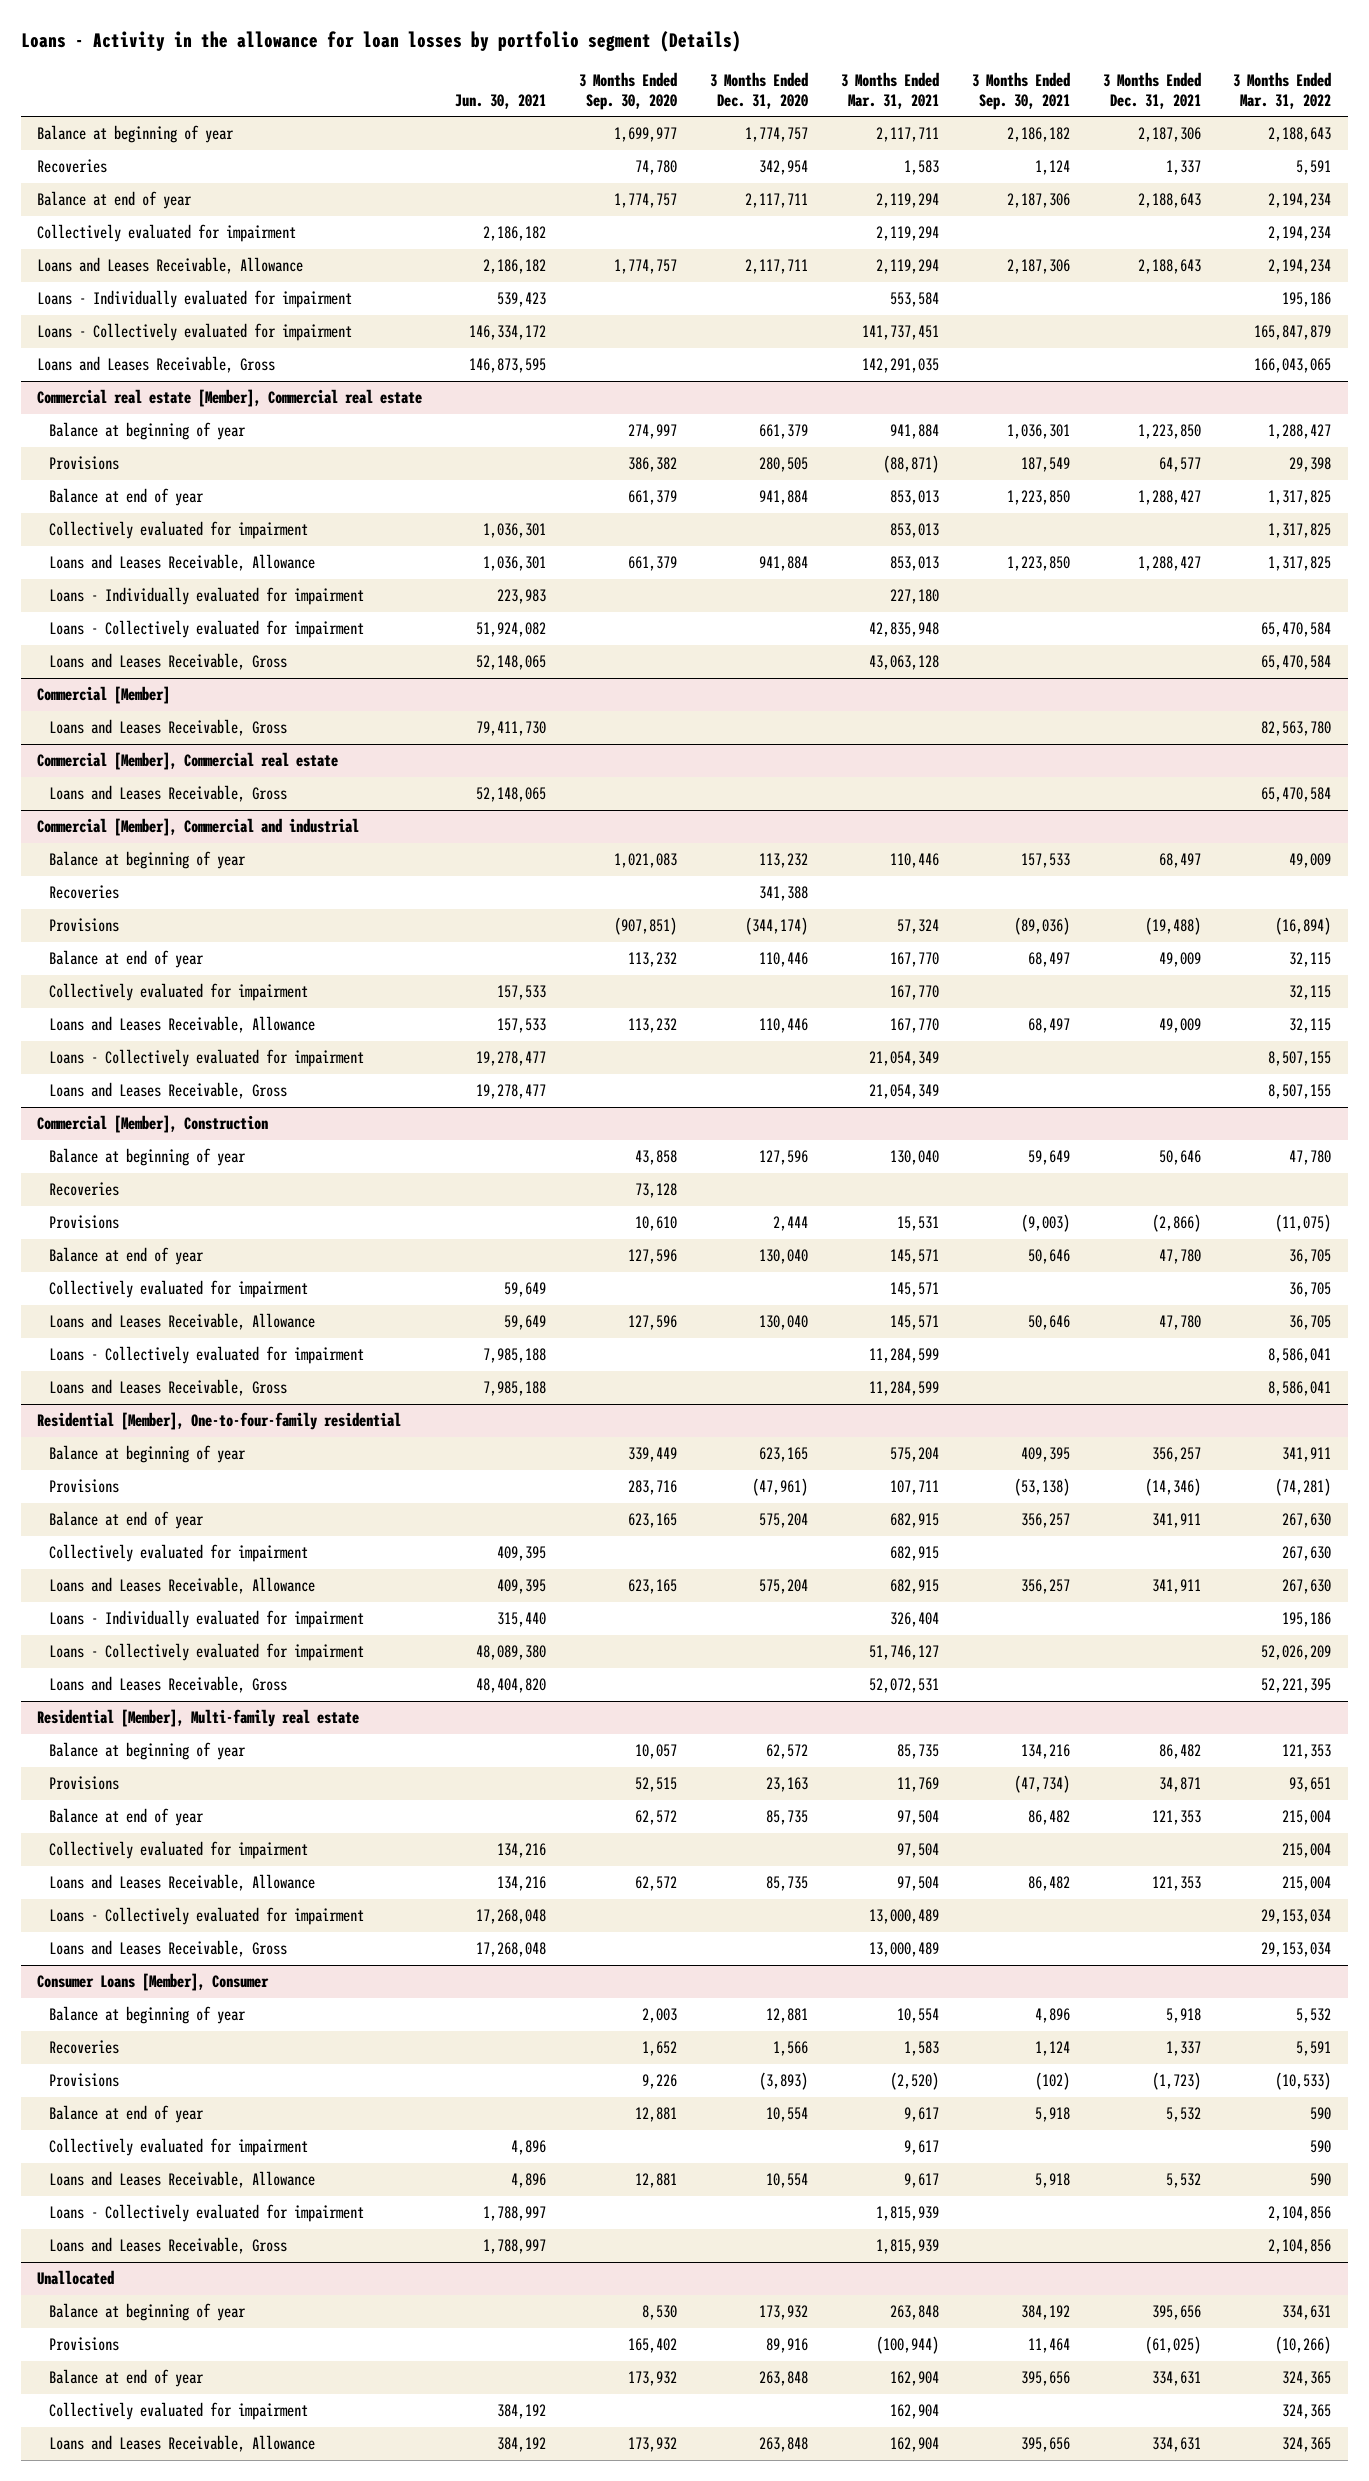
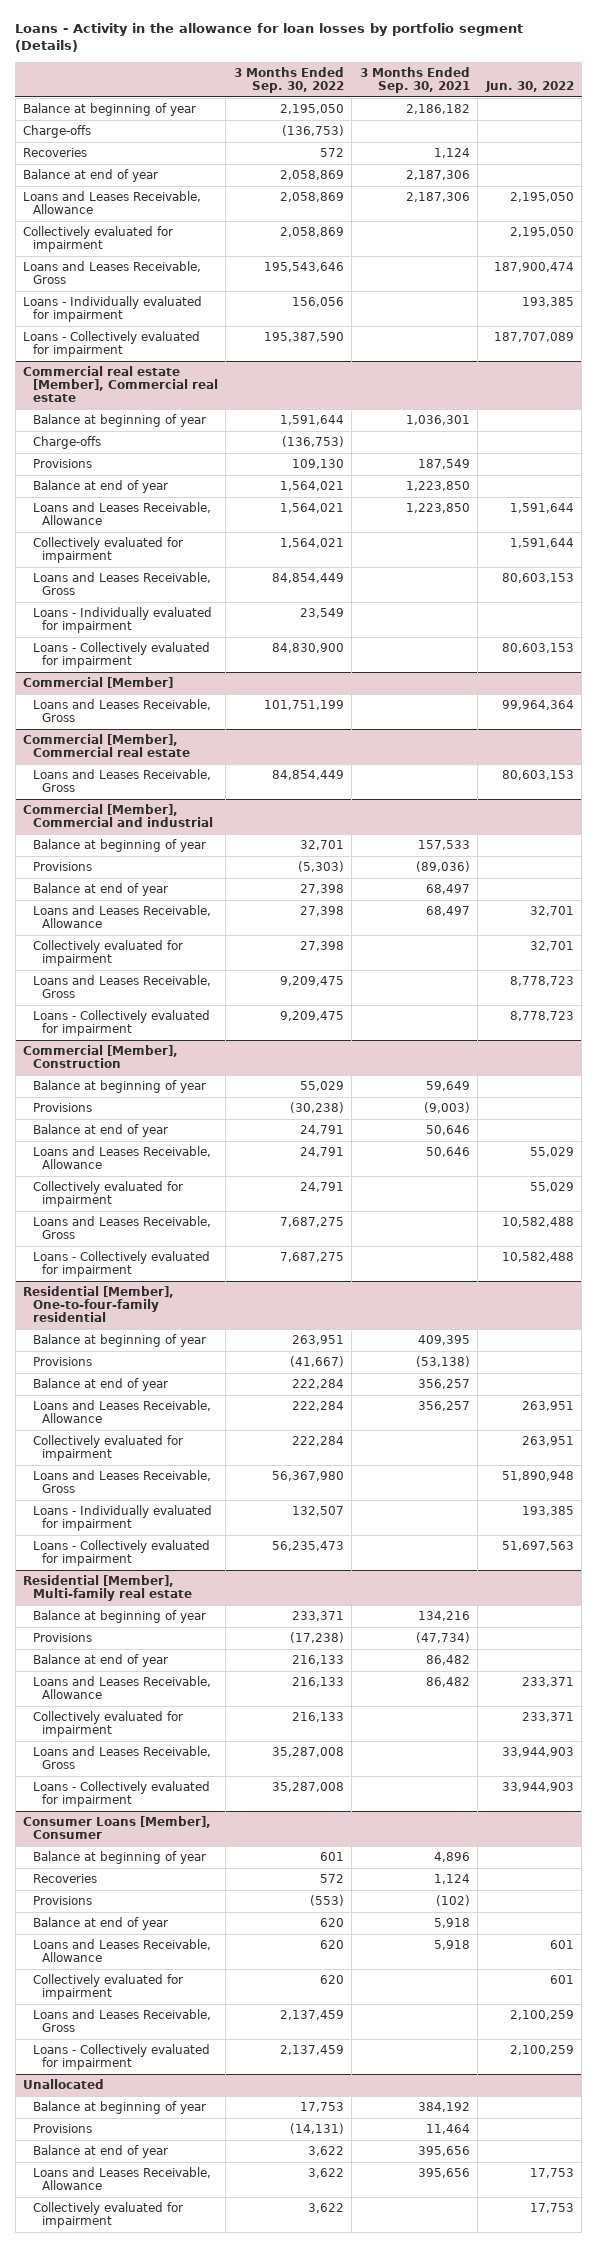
- | Jun. 30, 2021 | 3 Months Ended Sep. 30, 2020 | 3 Months Ended Dec. 31, 2020 | 3 Months Ended Mar. 31, 2021 | 3 Months Ended Sep. 30, 2021 | 3 Months Ended Dec. 31, 2021 | 3 Months Ended Mar. 31, 2022
+ | 3 Months Ended Sep. 30, 2022 | 3 Months Ended Sep. 30, 2021 | Jun. 30, 2022
+ Charge-offs | (136,753) | |
moved down: Collectively evaluated for impairment | 2,058,869 | | 2,195,050
moved up: Loans and Leases Receivable, Gross | 195,543,646 | | 187,900,474
@ Commercial real estate [Member], Commercial real estate
+ Charge-offs | (136,753) | |
moved down: Collectively evaluated for impairment | 1,564,021 | | 1,591,644
moved up: Loans and Leases Receivable, Gross | 84,854,449 | | 80,603,153
@ Commercial [Member], Commercial and industrial
- Recoveries | | | 341,388 | | | |
moved down: Collectively evaluated for impairment | 27,398 | | 32,701
moved down: Loans - Collectively evaluated for impairment | 9,209,475 | | 8,778,723
@ Commercial [Member], Construction
- Recoveries | | 73,128 | | | | |
moved down: Collectively evaluated for impairment | 24,791 | | 55,029
moved down: Loans - Collectively evaluated for impairment | 7,687,275 | | 10,582,488
@ Residential [Member], One-to-four-family residential
moved down: Collectively evaluated for impairment | 222,284 | | 263,951
moved up: Loans and Leases Receivable, Gross | 56,367,980 | | 51,890,948
@ Residential [Member], Multi-family real estate
moved down: Collectively evaluated for impairment | 216,133 | | 233,371
moved down: Loans - Collectively evaluated for impairment | 35,287,008 | | 33,944,903
@ Consumer Loans [Member], Consumer
moved down: Collectively evaluated for impairment | 620 | | 601
moved down: Loans - Collectively evaluated for impairment | 2,137,459 | | 2,100,259
@ Unallocated
moved down: Collectively evaluated for impairment | 3,622 | | 17,753

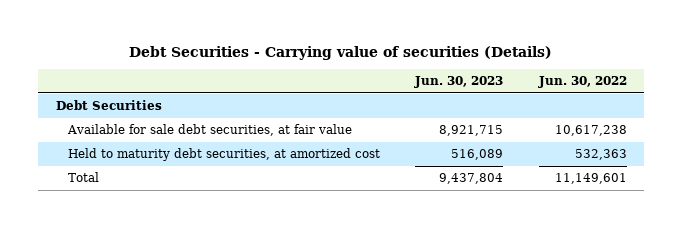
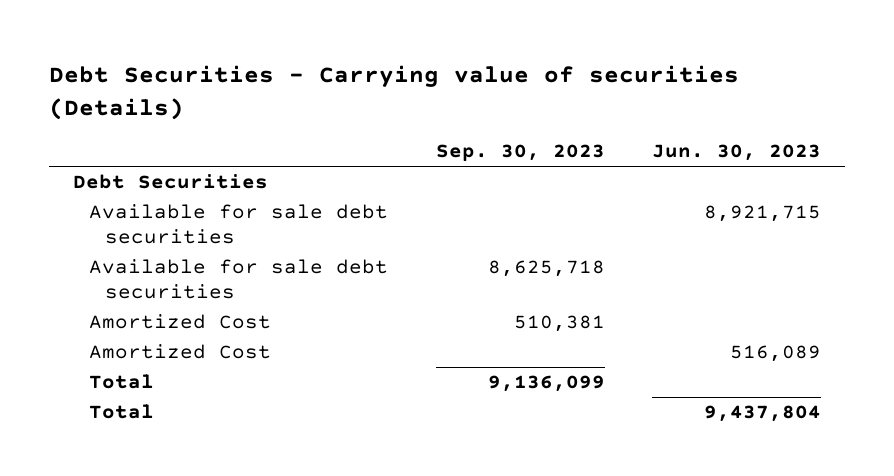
- | Jun. 30, 2023 | Jun. 30, 2022
+ | Sep. 30, 2023 | Jun. 30, 2023
- Available for sale debt securities, at fair value | 8,921,715 | 10,617,238
- Held to maturity debt securities, at amortized cost | 516,089 | 532,363
+ Available for sale debt securities | | 8,921,715
+ Available for sale debt securities | 8,625,718 |
+ Amortized Cost | 510,381 |
+ Amortized Cost | | 516,089
+ Total | 9,136,099 |

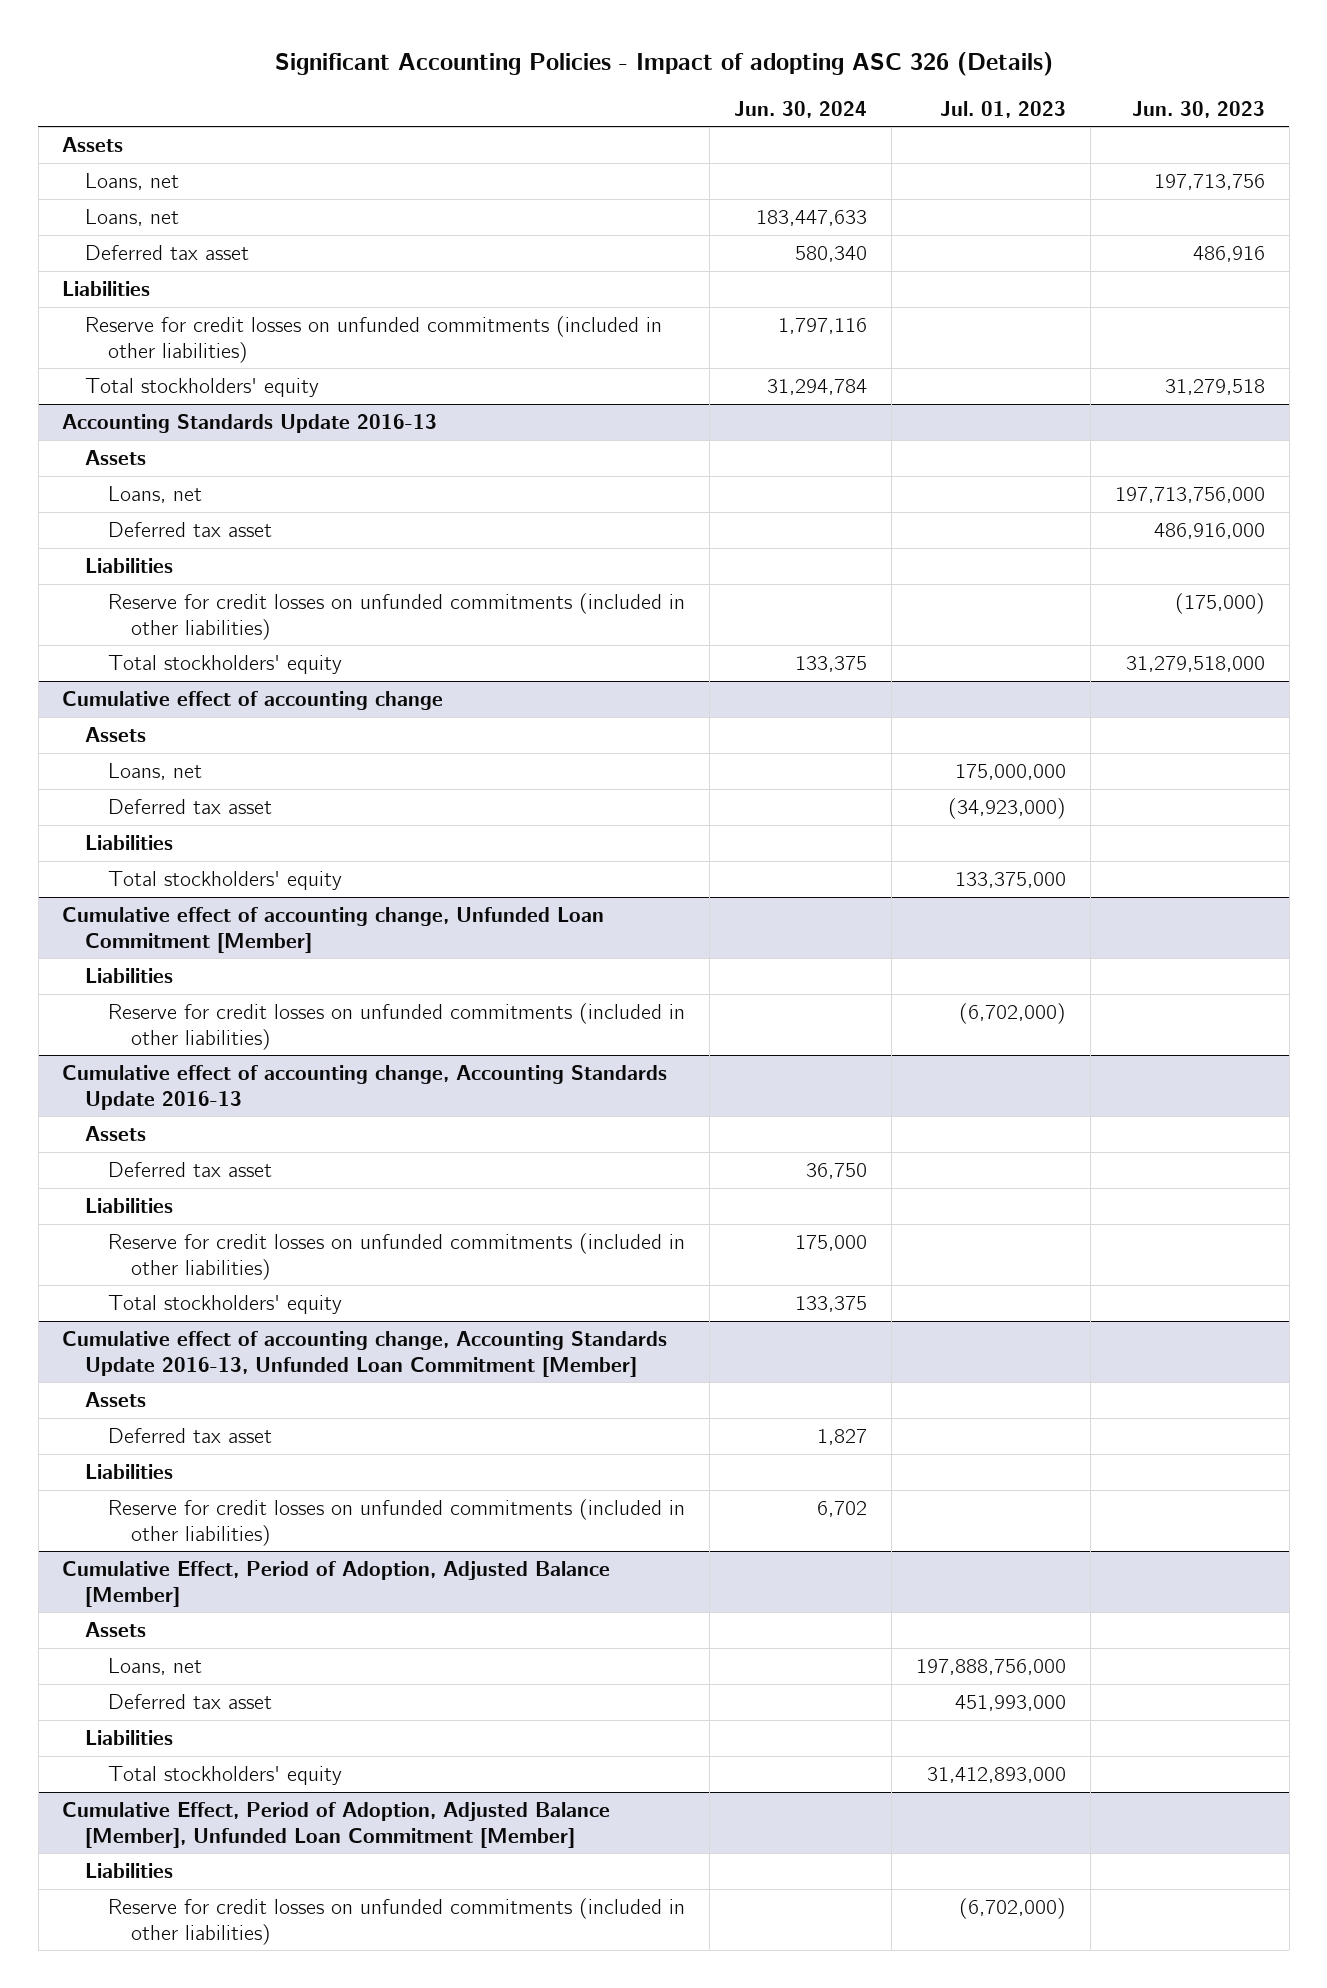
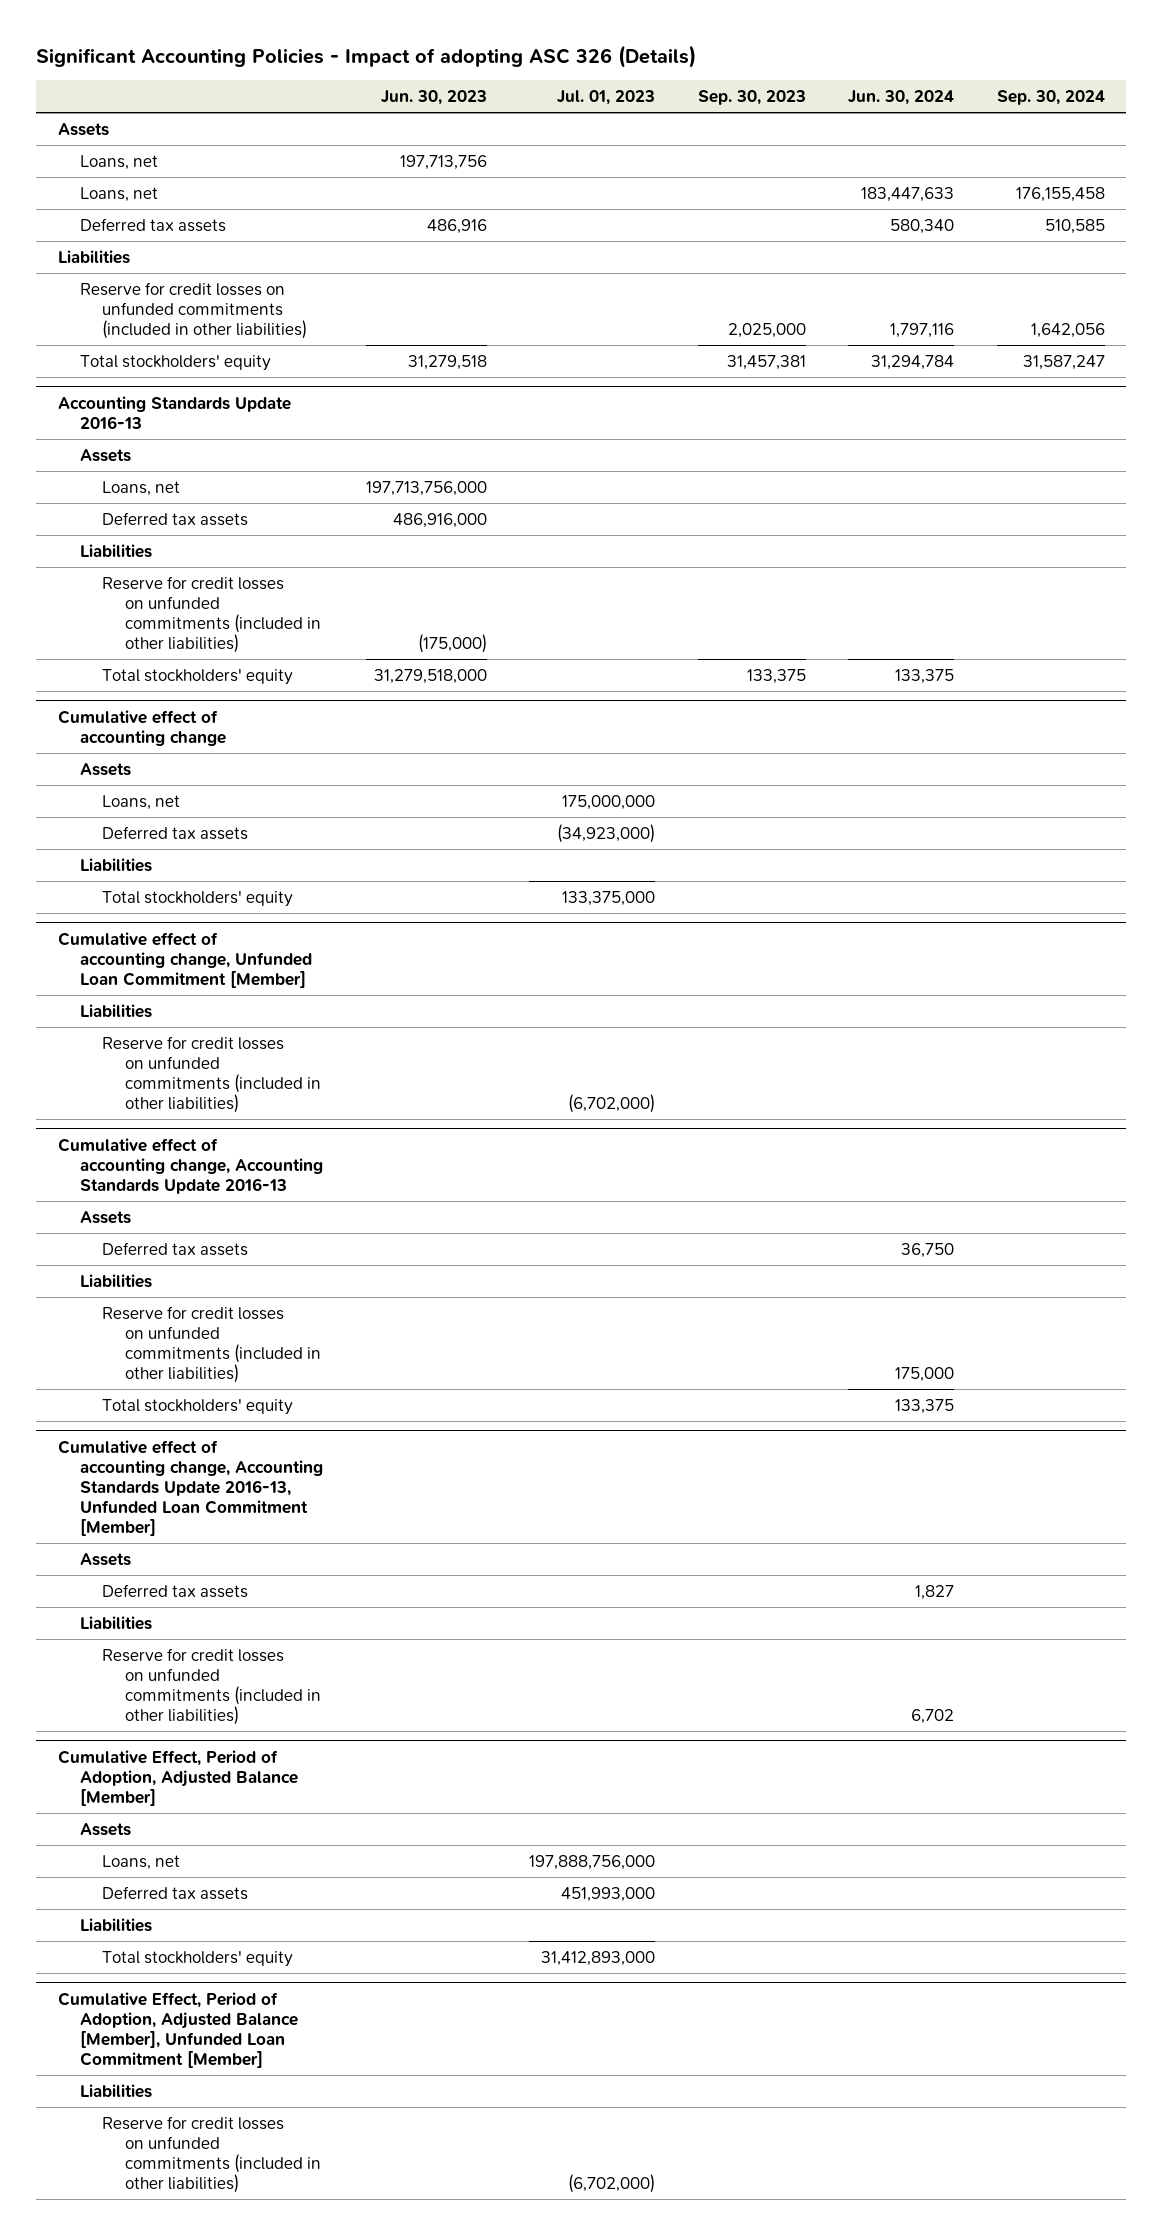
- | Jun. 30, 2024 | Jul. 01, 2023 | Jun. 30, 2023
+ | Jun. 30, 2023 | Jul. 01, 2023 | Sep. 30, 2023 | Jun. 30, 2024 | Sep. 30, 2024
- Deferred tax asset | 580,340 | | 486,916
+ Deferred tax assets | 486,916 | | | 580,340 | 510,585
@ Accounting Standards Update 2016-13
- Deferred tax asset | | | 486,916,000
+ Deferred tax assets | 486,916,000 | | | |
@ Cumulative effect of accounting change
- Deferred tax asset | | (34,923,000) |
+ Deferred tax assets | | (34,923,000) | | |
@ Cumulative effect of accounting change, Accounting Standards Update 2016-13
- Deferred tax asset | 36,750 | |
+ Deferred tax assets | | | | 36,750 |
@ Cumulative effect of accounting change, Accounting Standards Update 2016-13, Unfunded Loan Commitment [Member]
- Deferred tax asset | 1,827 | |
+ Deferred tax assets | | | | 1,827 |
@ Cumulative Effect, Period of Adoption, Adjusted Balance [Member]
- Deferred tax asset | | 451,993,000 |
+ Deferred tax assets | | 451,993,000 | | |

